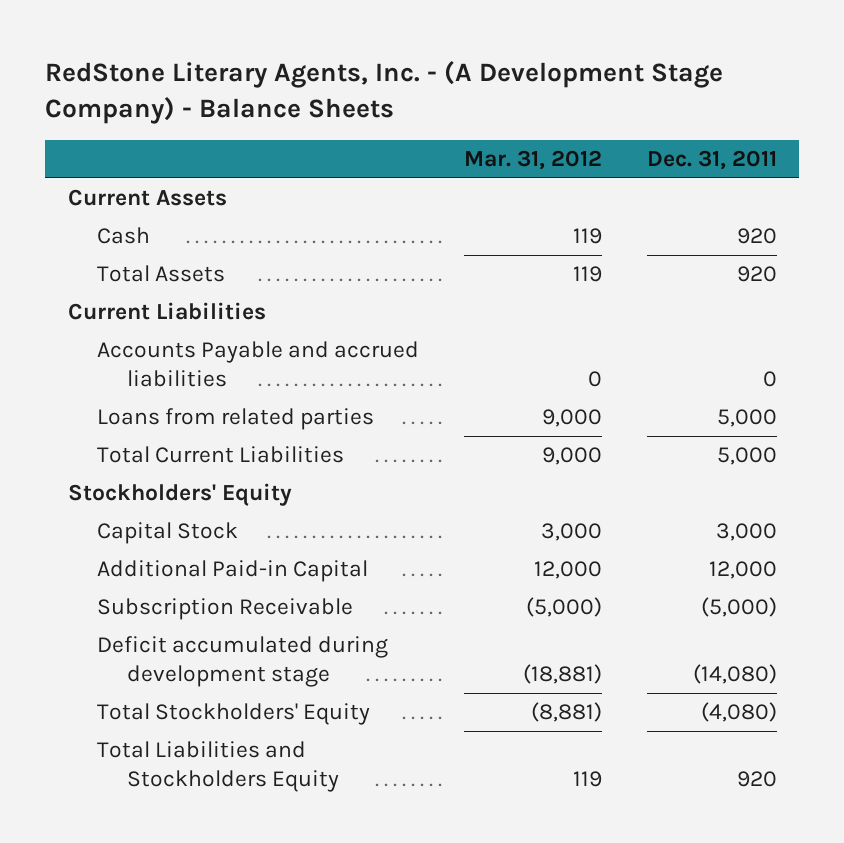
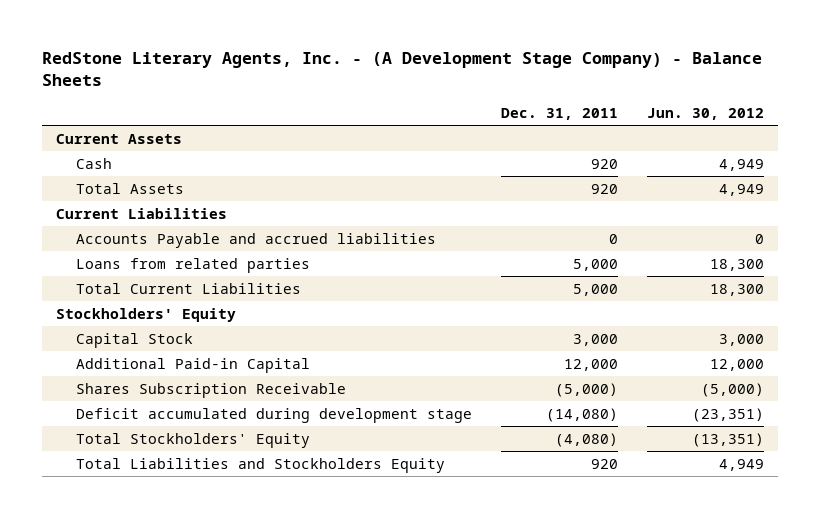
- | Mar. 31, 2012 | Dec. 31, 2011
+ | Dec. 31, 2011 | Jun. 30, 2012
- Subscription Receivable | (5,000) | (5,000)
+ Shares Subscription Receivable | (5,000) | (5,000)

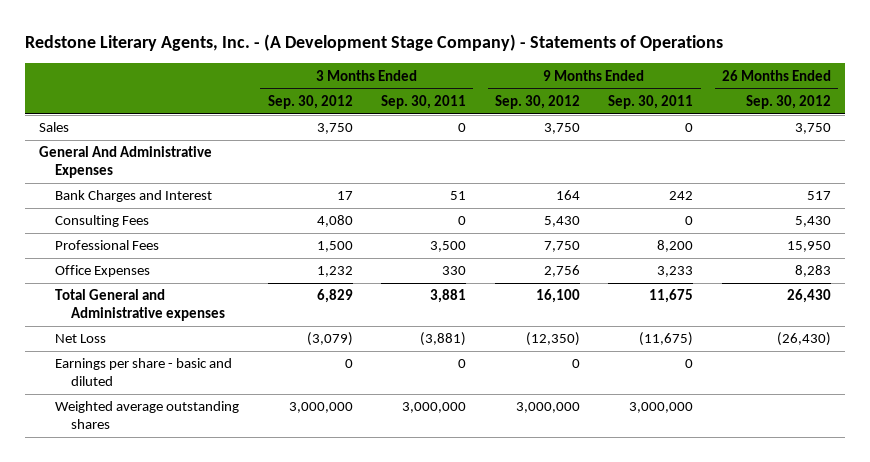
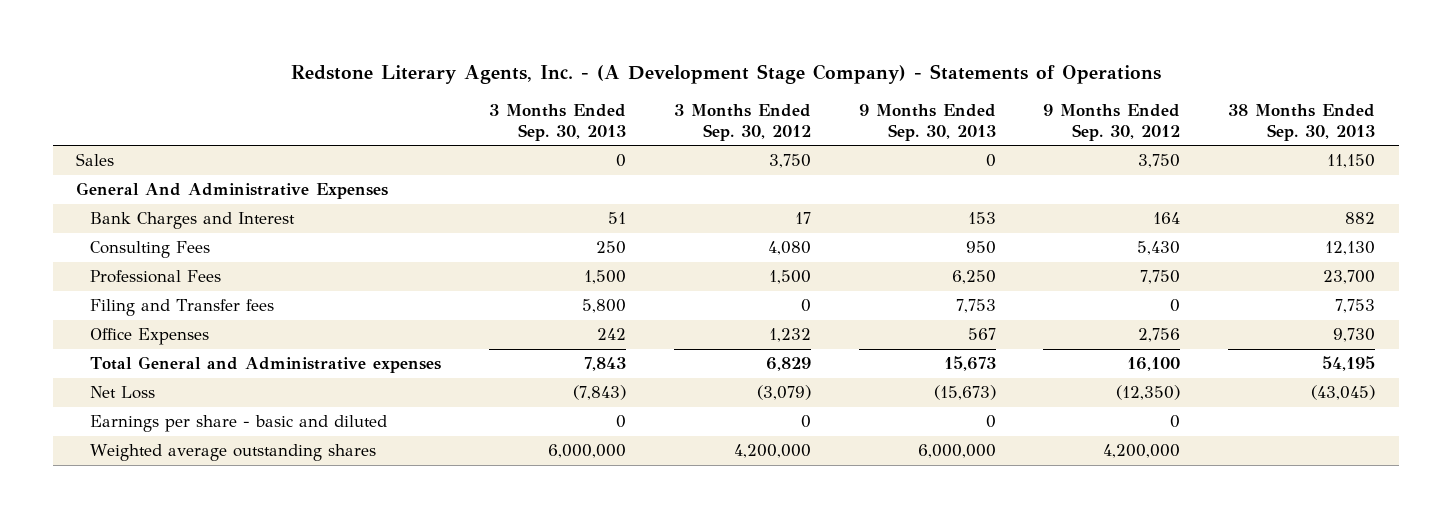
- | 3 Months Ended Sep. 30, 2012 | 3 Months Ended Sep. 30, 2011 | 9 Months Ended Sep. 30, 2012 | 9 Months Ended Sep. 30, 2011 | 26 Months Ended Sep. 30, 2012
+ | 3 Months Ended Sep. 30, 2013 | 3 Months Ended Sep. 30, 2012 | 9 Months Ended Sep. 30, 2013 | 9 Months Ended Sep. 30, 2012 | 38 Months Ended Sep. 30, 2013
+ Filing and Transfer fees | 5,800 | 0 | 7,753 | 0 | 7,753
- Weighted average outstanding shares | 3,000,000 | 3,000,000 | 3,000,000 | 3,000,000 |
+ Weighted average outstanding shares | 6,000,000 | 4,200,000 | 6,000,000 | 4,200,000 |

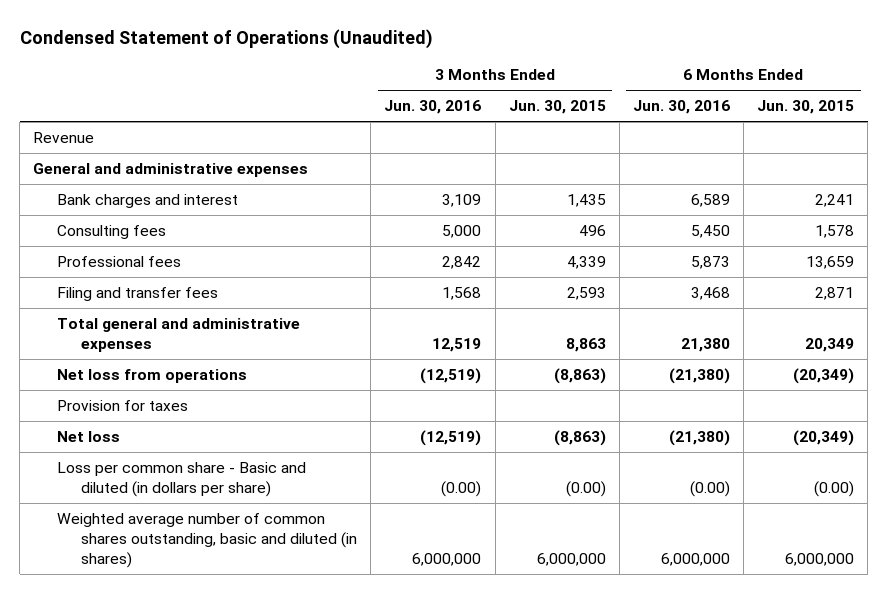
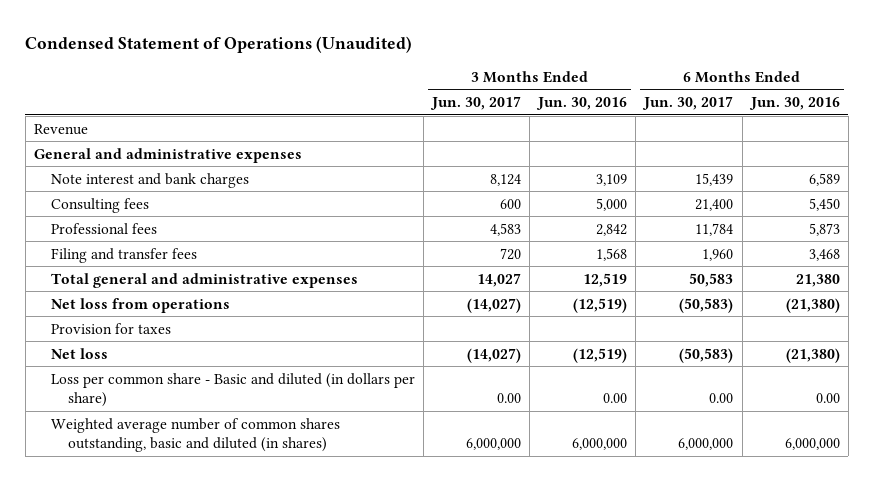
- | 3 Months Ended Jun. 30, 2016 | 3 Months Ended Jun. 30, 2015 | 6 Months Ended Jun. 30, 2016 | 6 Months Ended Jun. 30, 2015
+ | 3 Months Ended Jun. 30, 2017 | 3 Months Ended Jun. 30, 2016 | 6 Months Ended Jun. 30, 2017 | 6 Months Ended Jun. 30, 2016
- Bank charges and interest | 3,109 | 1,435 | 6,589 | 2,241
+ Note interest and bank charges | 8,124 | 3,109 | 15,439 | 6,589
- Loss per common share - Basic and diluted (in dollars per share) | (0.00) | (0.00) | (0.00) | (0.00)
+ Loss per common share - Basic and diluted (in dollars per share) | 0.00 | 0.00 | 0.00 | 0.00

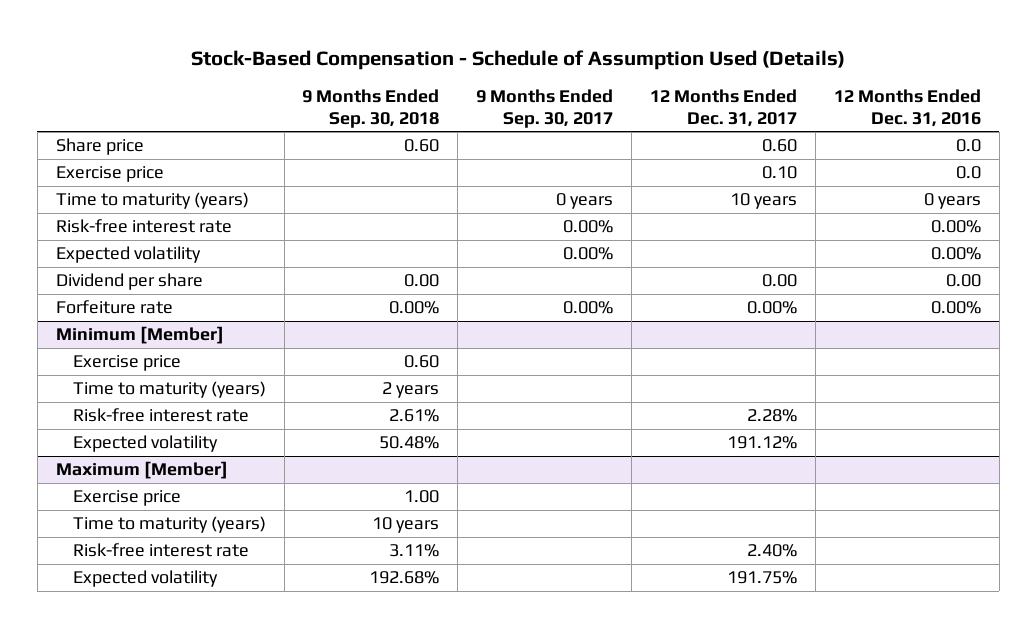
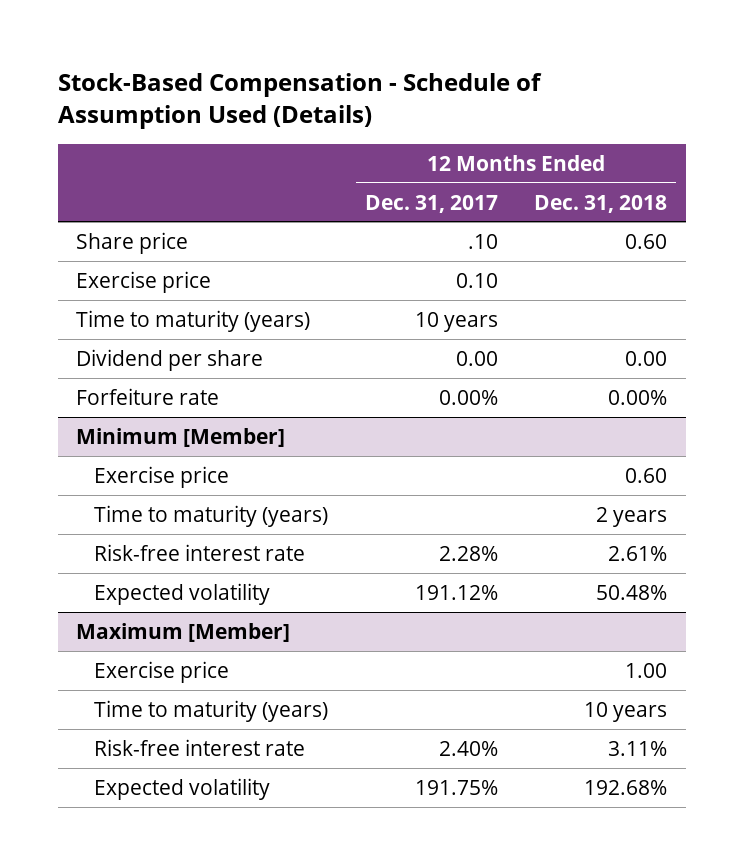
- | 9 Months Ended Sep. 30, 2018 | 9 Months Ended Sep. 30, 2017 | 12 Months Ended Dec. 31, 2017 | 12 Months Ended Dec. 31, 2016
+ | 12 Months Ended Dec. 31, 2017 | 12 Months Ended Dec. 31, 2018
- Share price | 0.60 | | 0.60 | 0.0
+ Share price | .10 | 0.60
- Risk-free interest rate | | 0.00% | | 0.00%
- Expected volatility | | 0.00% | | 0.00%

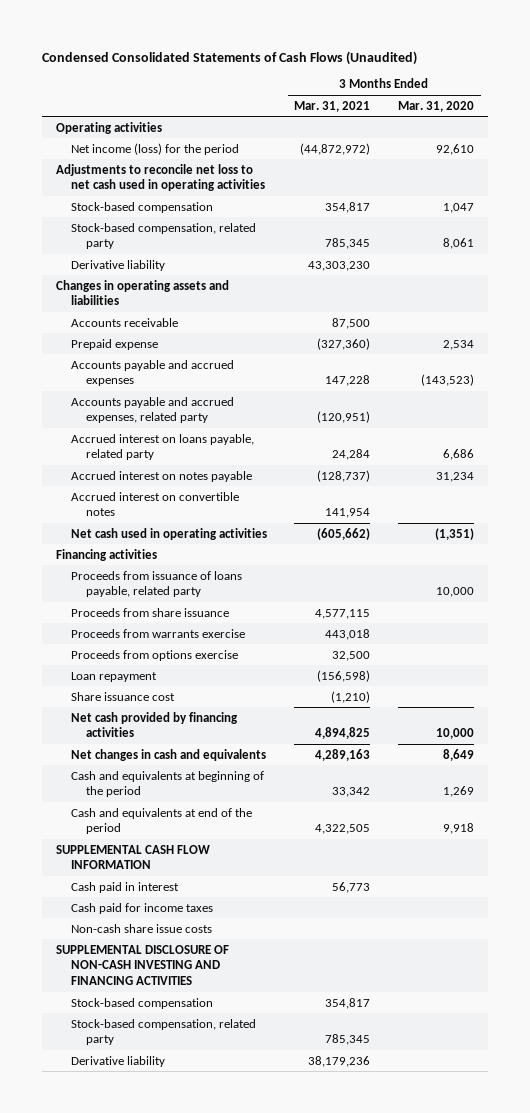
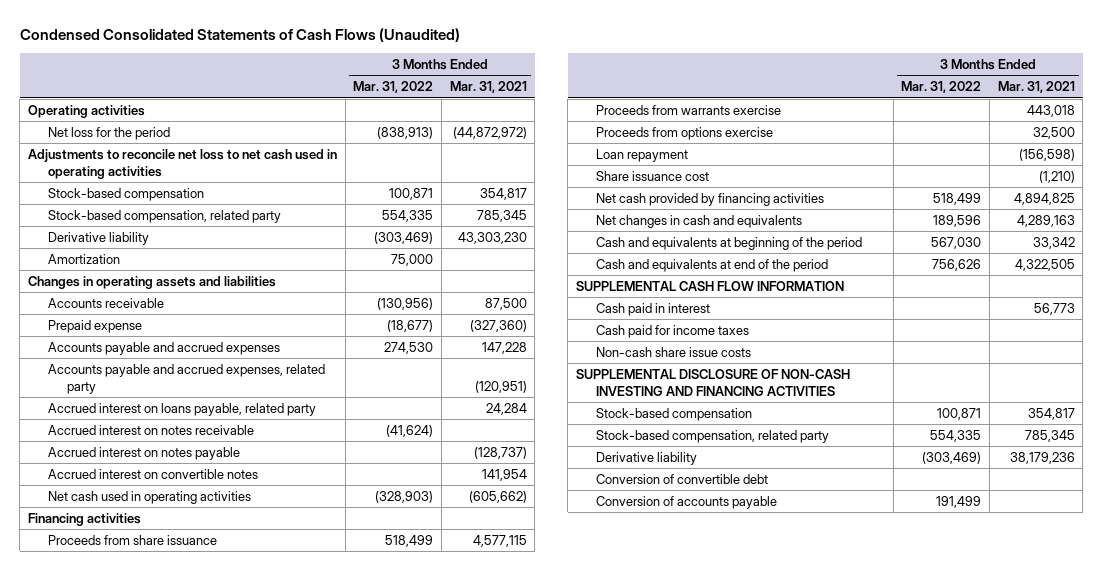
- | 3 Months Ended Mar. 31, 2021 | 3 Months Ended Mar. 31, 2020
+ | 3 Months Ended Mar. 31, 2022 | 3 Months Ended Mar. 31, 2021
- Net income (loss) for the period | (44,872,972) | 92,610
+ Net loss for the period | (838,913) | (44,872,972)
+ Amortization | 75,000 |
+ Accrued interest on notes receivable | (41,624) |
- Proceeds from issuance of loans payable, related party | | 10,000
+ Conversion of convertible debt
+ Conversion of accounts payable | 191,499 |

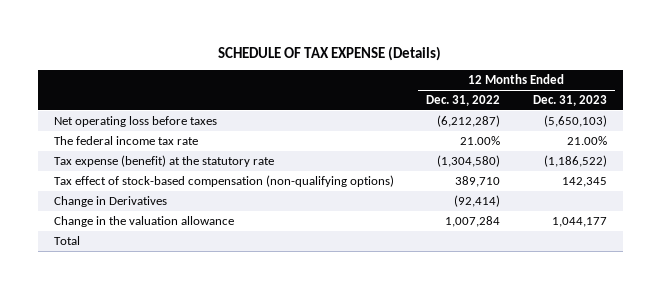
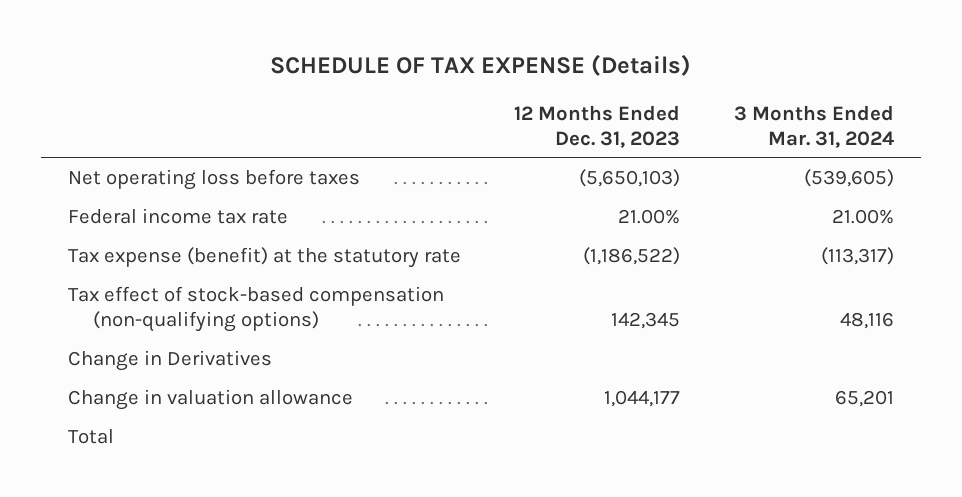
- | 12 Months Ended Dec. 31, 2022 | 12 Months Ended Dec. 31, 2023
+ | 12 Months Ended Dec. 31, 2023 | 3 Months Ended Mar. 31, 2024
- The federal income tax rate | 21.00% | 21.00%
+ Federal income tax rate | 21.00% | 21.00%
- Change in the valuation allowance | 1,007,284 | 1,044,177
+ Change in valuation allowance | 1,044,177 | 65,201

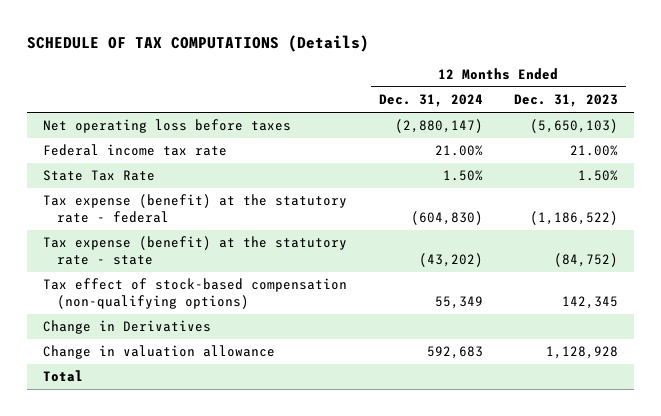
- SCHEDULE OF TAX EXPENSE (Details)
+ SCHEDULE OF TAX COMPUTATIONS (Details)
- | 12 Months Ended Dec. 31, 2023 | 3 Months Ended Mar. 31, 2024
+ | 12 Months Ended Dec. 31, 2024 | 12 Months Ended Dec. 31, 2023
- Tax expense (benefit) at the statutory rate | (1,186,522) | (113,317)
+ State Tax Rate | 1.50% | 1.50%
+ Tax expense (benefit) at the statutory rate - federal | (604,830) | (1,186,522)
+ Tax expense (benefit) at the statutory rate - state | (43,202) | (84,752)
- Change in valuation allowance | 1,044,177 | 65,201
+ Change in valuation allowance | 592,683 | 1,128,928

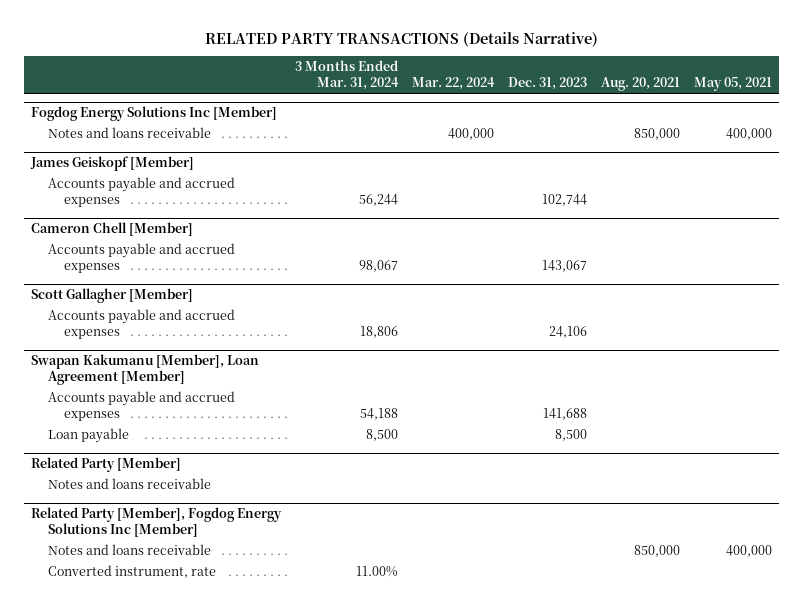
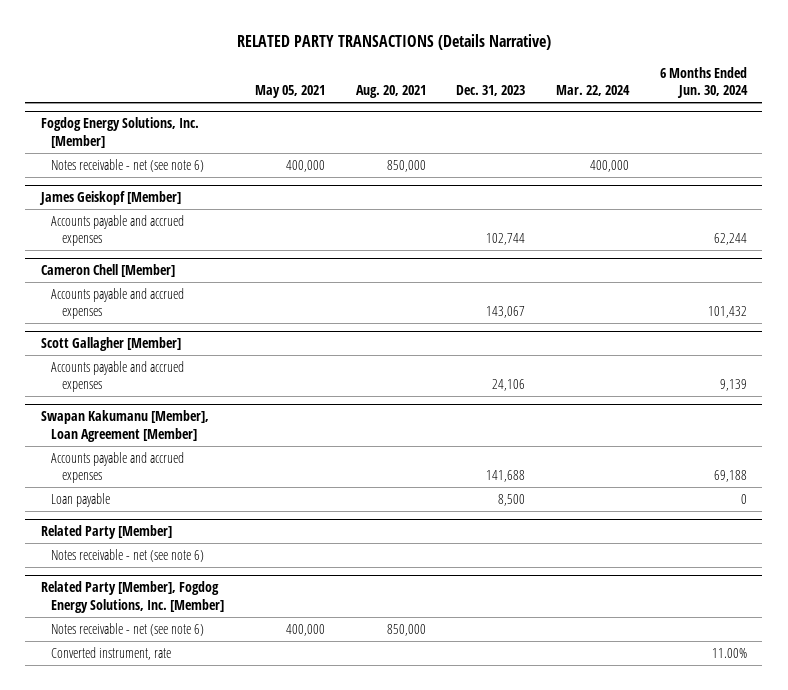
- | 3 Months Ended Mar. 31, 2024 | Mar. 22, 2024 | Dec. 31, 2023 | Aug. 20, 2021 | May 05, 2021
+ | May 05, 2021 | Aug. 20, 2021 | Dec. 31, 2023 | Mar. 22, 2024 | 6 Months Ended Jun. 30, 2024
- Fogdog Energy Solutions Inc [Member]
- Notes and loans receivable | | 400,000 | | 850,000 | 400,000
+ Fogdog Energy Solutions, Inc. [Member]
+ Notes receivable - net (see note 6) | 400,000 | 850,000 | | 400,000 |
@ Related Party [Member]
- Notes and loans receivable
- Related Party [Member], Fogdog Energy Solutions Inc [Member]
- Notes and loans receivable | | | | 850,000 | 400,000
@ Related Party [Member]
+ Notes receivable - net (see note 6)
+ Related Party [Member], Fogdog Energy Solutions, Inc. [Member]
+ Notes receivable - net (see note 6) | 400,000 | 850,000 | | |

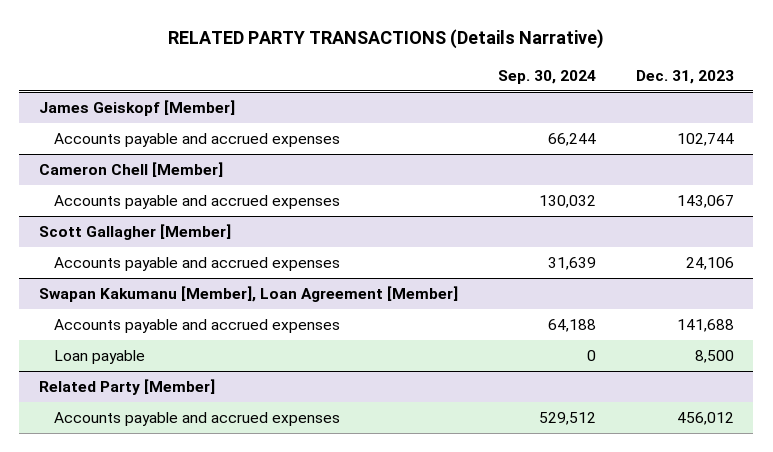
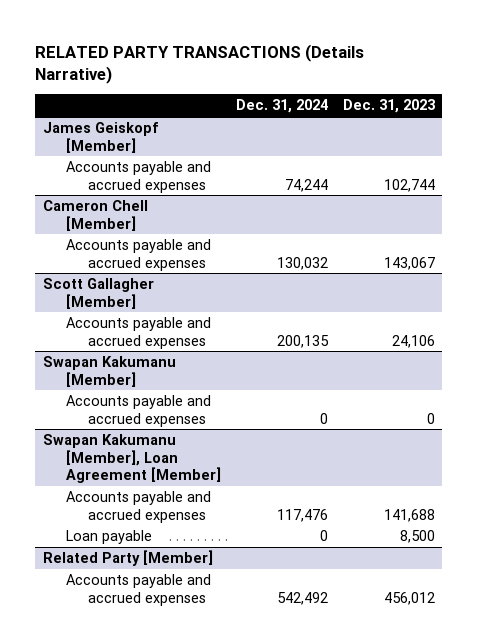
- | Sep. 30, 2024 | Dec. 31, 2023
+ | Dec. 31, 2024 | Dec. 31, 2023
+ Swapan Kakumanu [Member]
+ Accounts payable and accrued expenses | 0 | 0

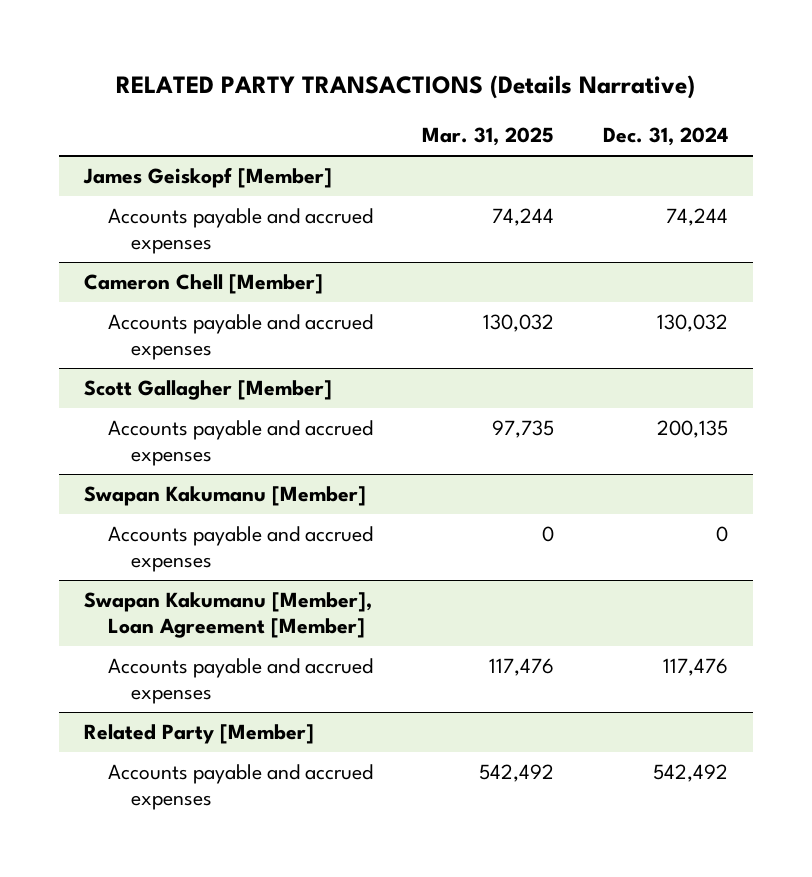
- | Dec. 31, 2024 | Dec. 31, 2023
+ | Mar. 31, 2025 | Dec. 31, 2024
@ Swapan Kakumanu [Member], Loan Agreement [Member]
- Loan payable | 0 | 8,500

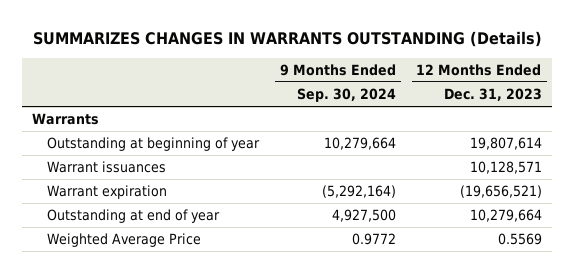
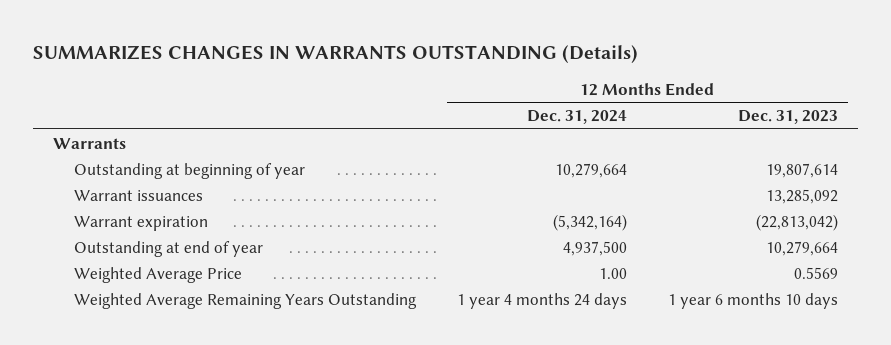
- | 9 Months Ended Sep. 30, 2024 | 12 Months Ended Dec. 31, 2023
+ | 12 Months Ended Dec. 31, 2024 | 12 Months Ended Dec. 31, 2023
- Warrant issuances | | 10,128,571
- Warrant expiration | (5,292,164) | (19,656,521)
+ Warrant issuances | | 13,285,092
+ Warrant expiration | (5,342,164) | (22,813,042)
+ Weighted Average Remaining Years Outstanding | 1 year 4 months 24 days | 1 year 6 months 10 days

